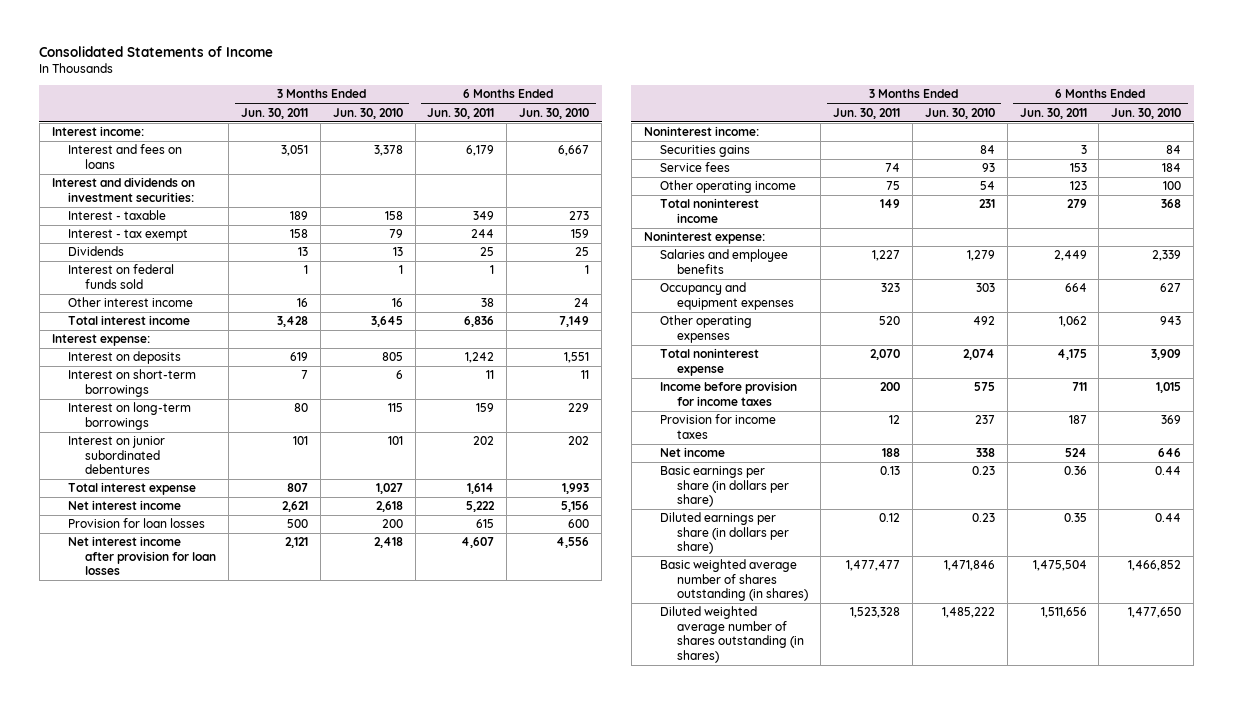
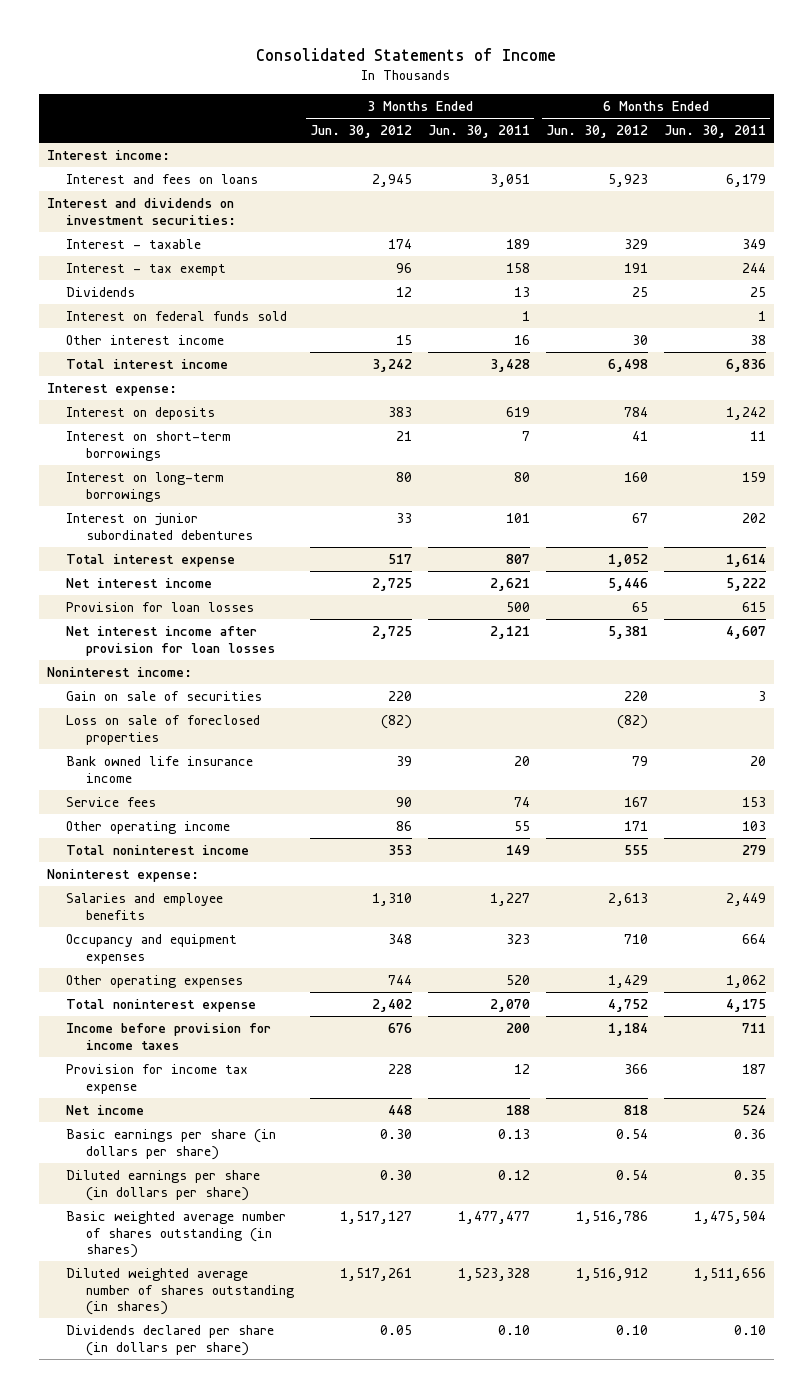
- | 3 Months Ended Jun. 30, 2011 | 3 Months Ended Jun. 30, 2010 | 6 Months Ended Jun. 30, 2011 | 6 Months Ended Jun. 30, 2010
+ | 3 Months Ended Jun. 30, 2012 | 3 Months Ended Jun. 30, 2011 | 6 Months Ended Jun. 30, 2012 | 6 Months Ended Jun. 30, 2011
- Securities gains | | 84 | 3 | 84
+ Gain on sale of securities | 220 | | 220 | 3
+ Loss on sale of foreclosed properties | (82) | | (82) |
+ Bank owned life insurance income | 39 | 20 | 79 | 20
- Other operating income | 75 | 54 | 123 | 100
+ Other operating income | 86 | 55 | 171 | 103
- Provision for income taxes | 12 | 237 | 187 | 369
+ Provision for income tax expense | 228 | 12 | 366 | 187
+ Dividends declared per share (in dollars per share) | 0.05 | 0.10 | 0.10 | 0.10

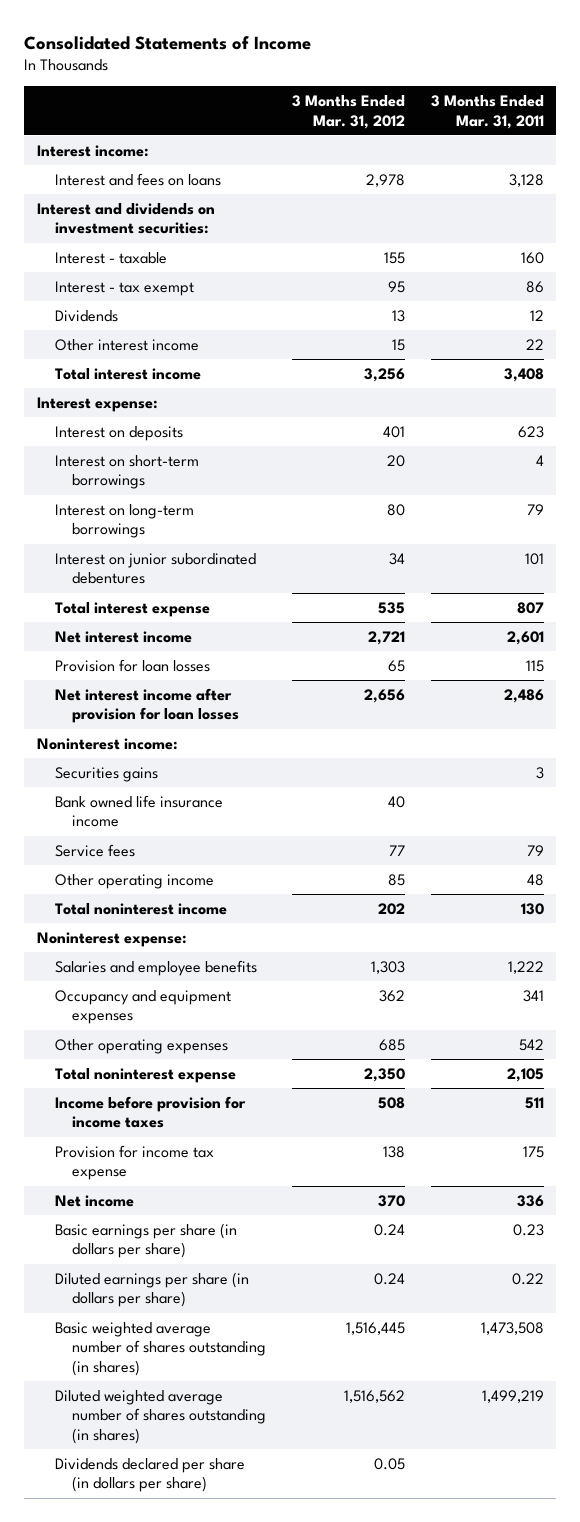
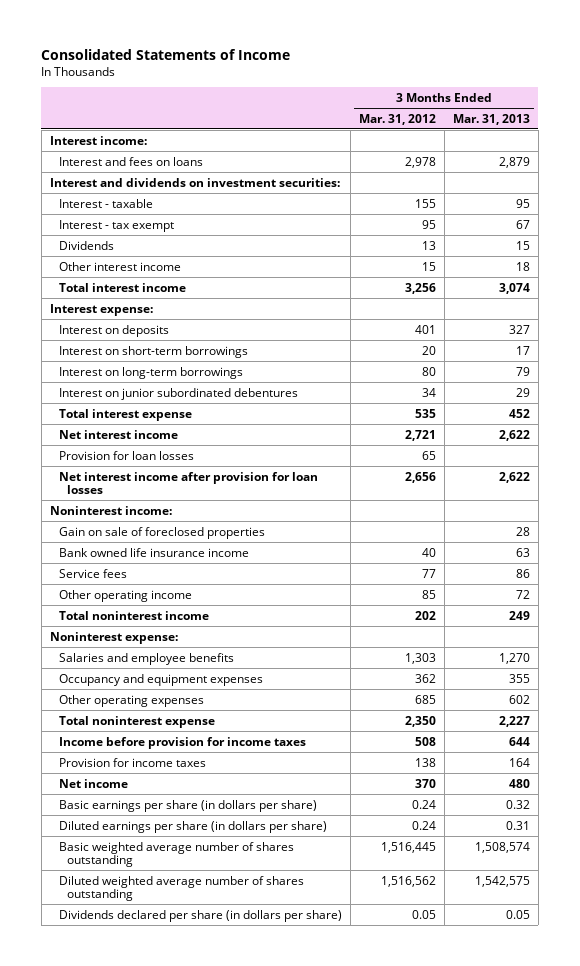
- | 3 Months Ended Mar. 31, 2012 | 3 Months Ended Mar. 31, 2011
+ | 3 Months Ended Mar. 31, 2012 | 3 Months Ended Mar. 31, 2013
- Securities gains | | 3
+ Gain on sale of foreclosed properties | | 28
- Provision for income tax expense | 138 | 175
+ Provision for income taxes | 138 | 164
- Basic weighted average number of shares outstanding (in shares) | 1,516,445 | 1,473,508
- Diluted weighted average number of shares outstanding (in shares) | 1,516,562 | 1,499,219
+ Basic weighted average number of shares outstanding | 1,516,445 | 1,508,574
+ Diluted weighted average number of shares outstanding | 1,516,562 | 1,542,575

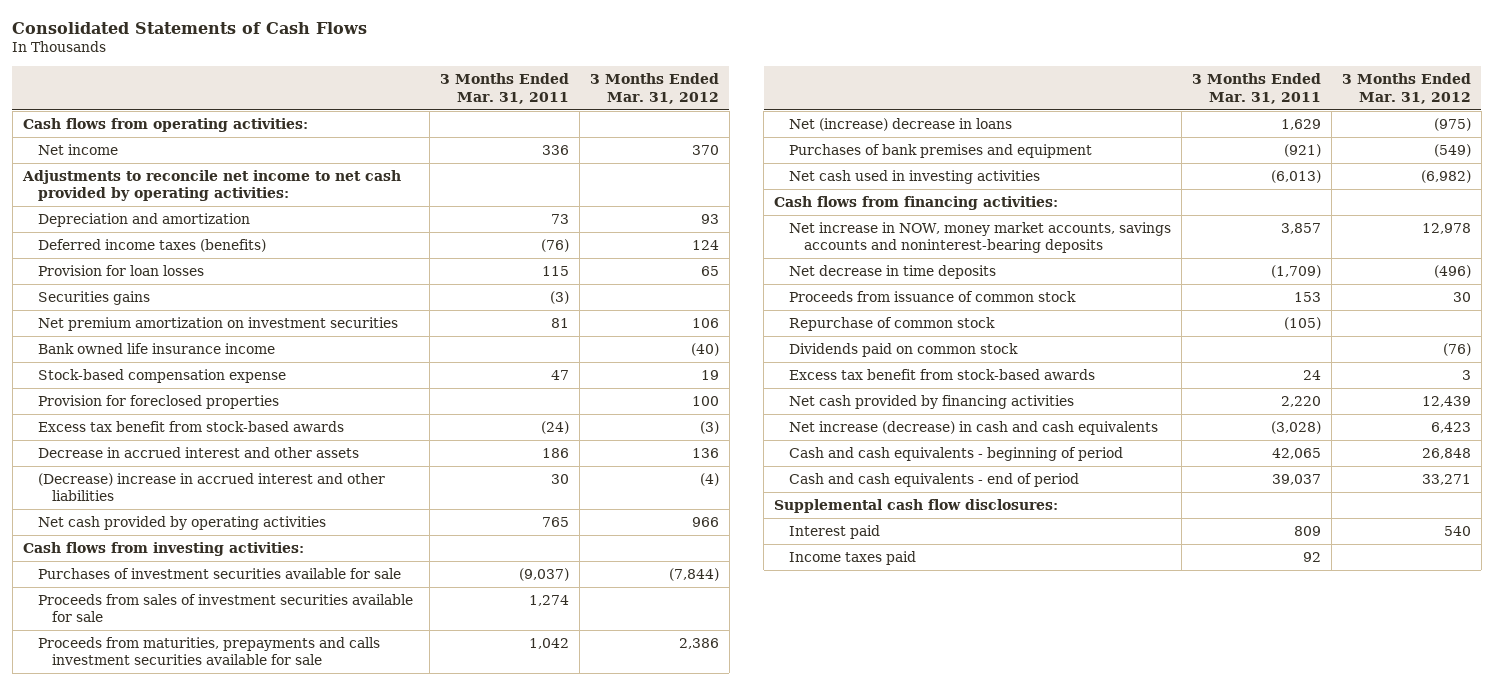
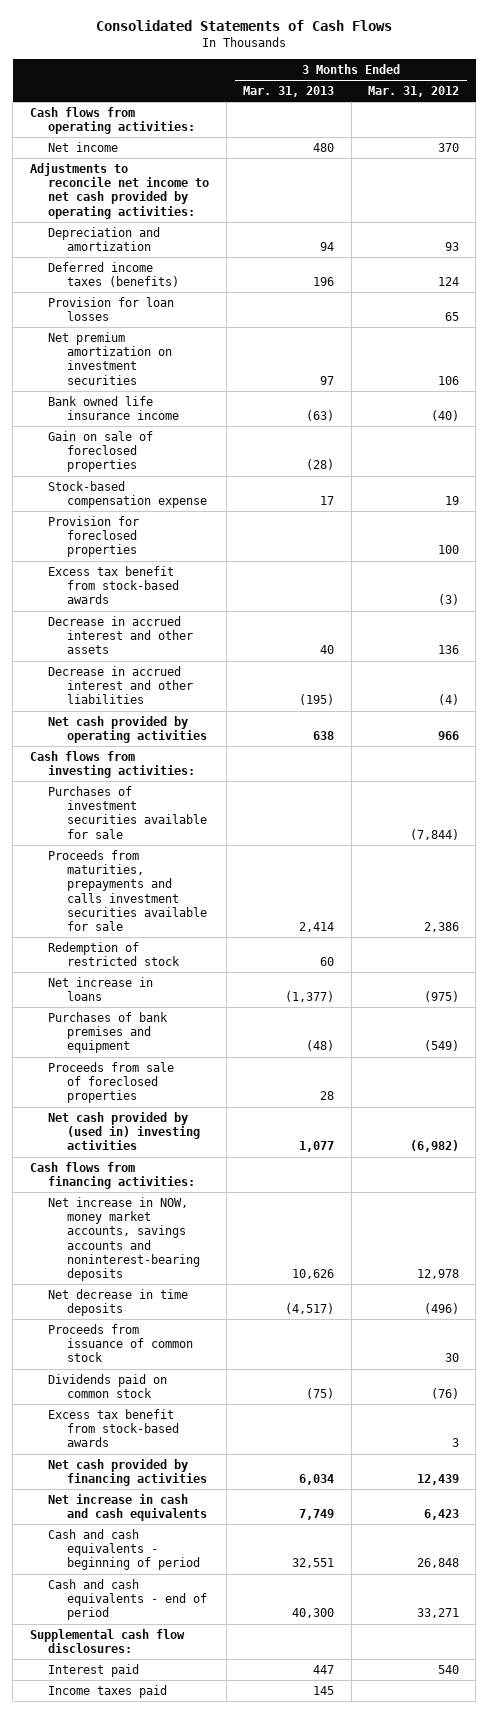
- | 3 Months Ended Mar. 31, 2011 | 3 Months Ended Mar. 31, 2012
+ | 3 Months Ended Mar. 31, 2013 | 3 Months Ended Mar. 31, 2012
- Securities gains | (3) |
+ Gain on sale of foreclosed properties | (28) |
- (Decrease) increase in accrued interest and other liabilities | 30 | (4)
+ Decrease in accrued interest and other liabilities | (195) | (4)
- Proceeds from sales of investment securities available for sale | 1,274 |
- Net (increase) decrease in loans | 1,629 | (975)
+ Redemption of restricted stock | 60 |
+ Net increase in loans | (1,377) | (975)
- Net cash used in investing activities | (6,013) | (6,982)
+ Proceeds from sale of foreclosed properties | 28 |
+ Net cash provided by (used in) investing activities | 1,077 | (6,982)
- Repurchase of common stock | (105) |
- Net increase (decrease) in cash and cash equivalents | (3,028) | 6,423
+ Net increase in cash and cash equivalents | 7,749 | 6,423

